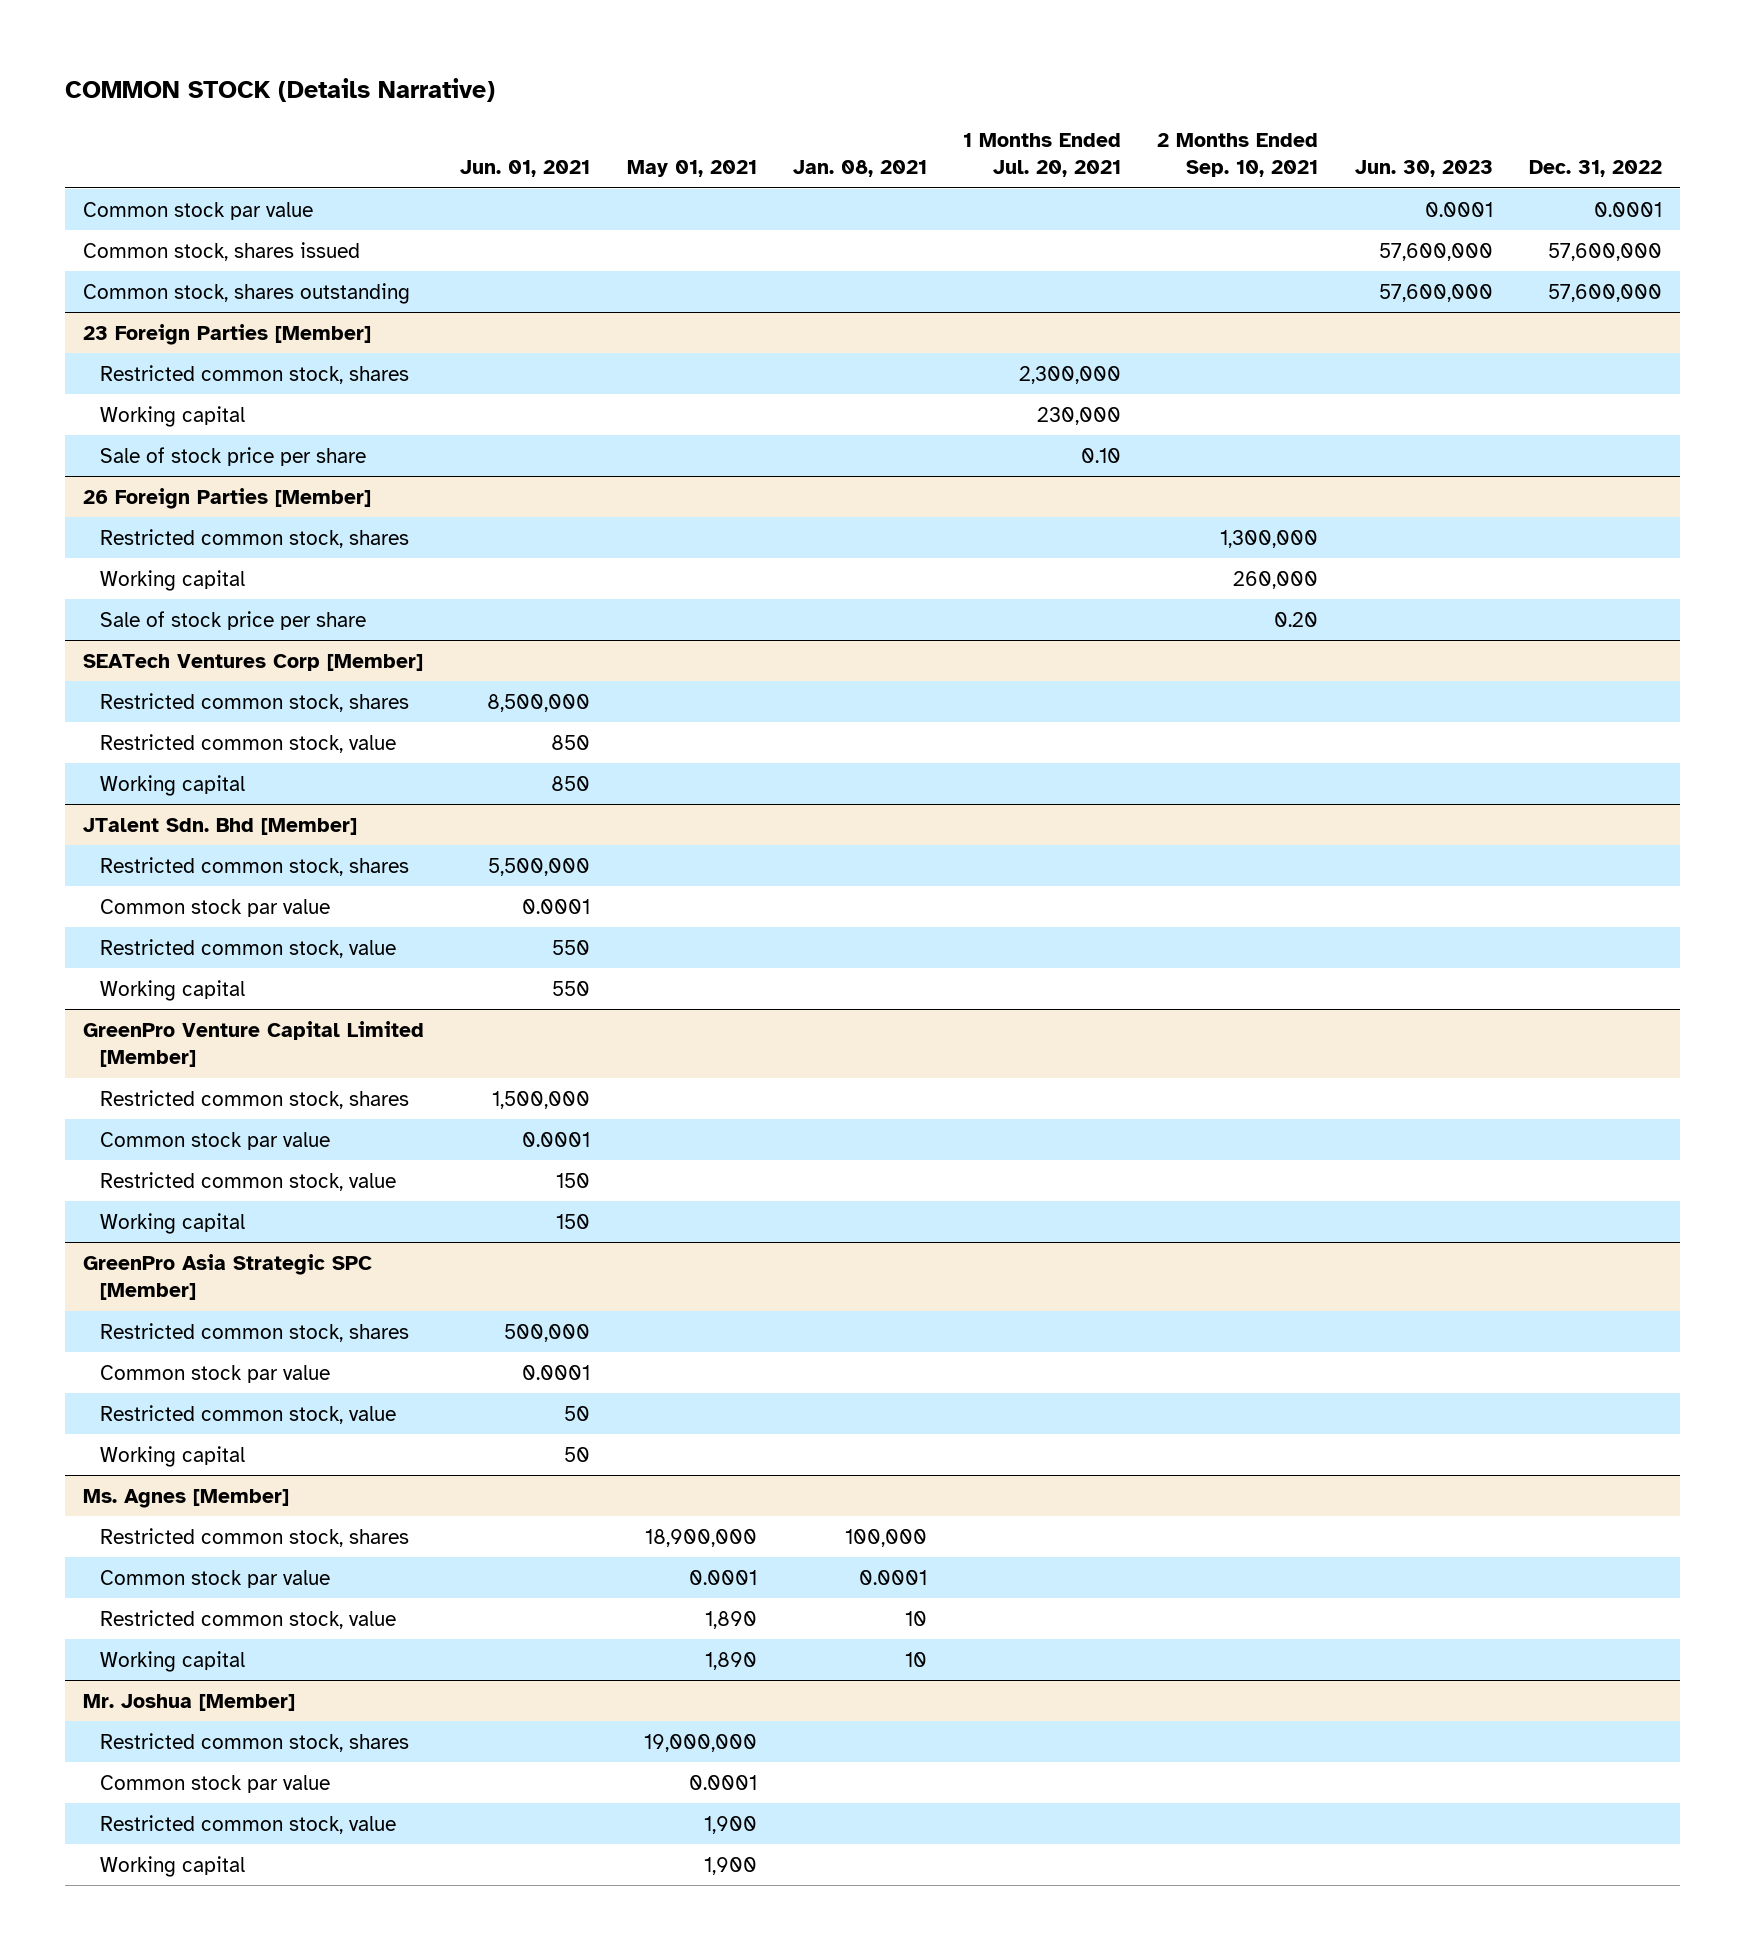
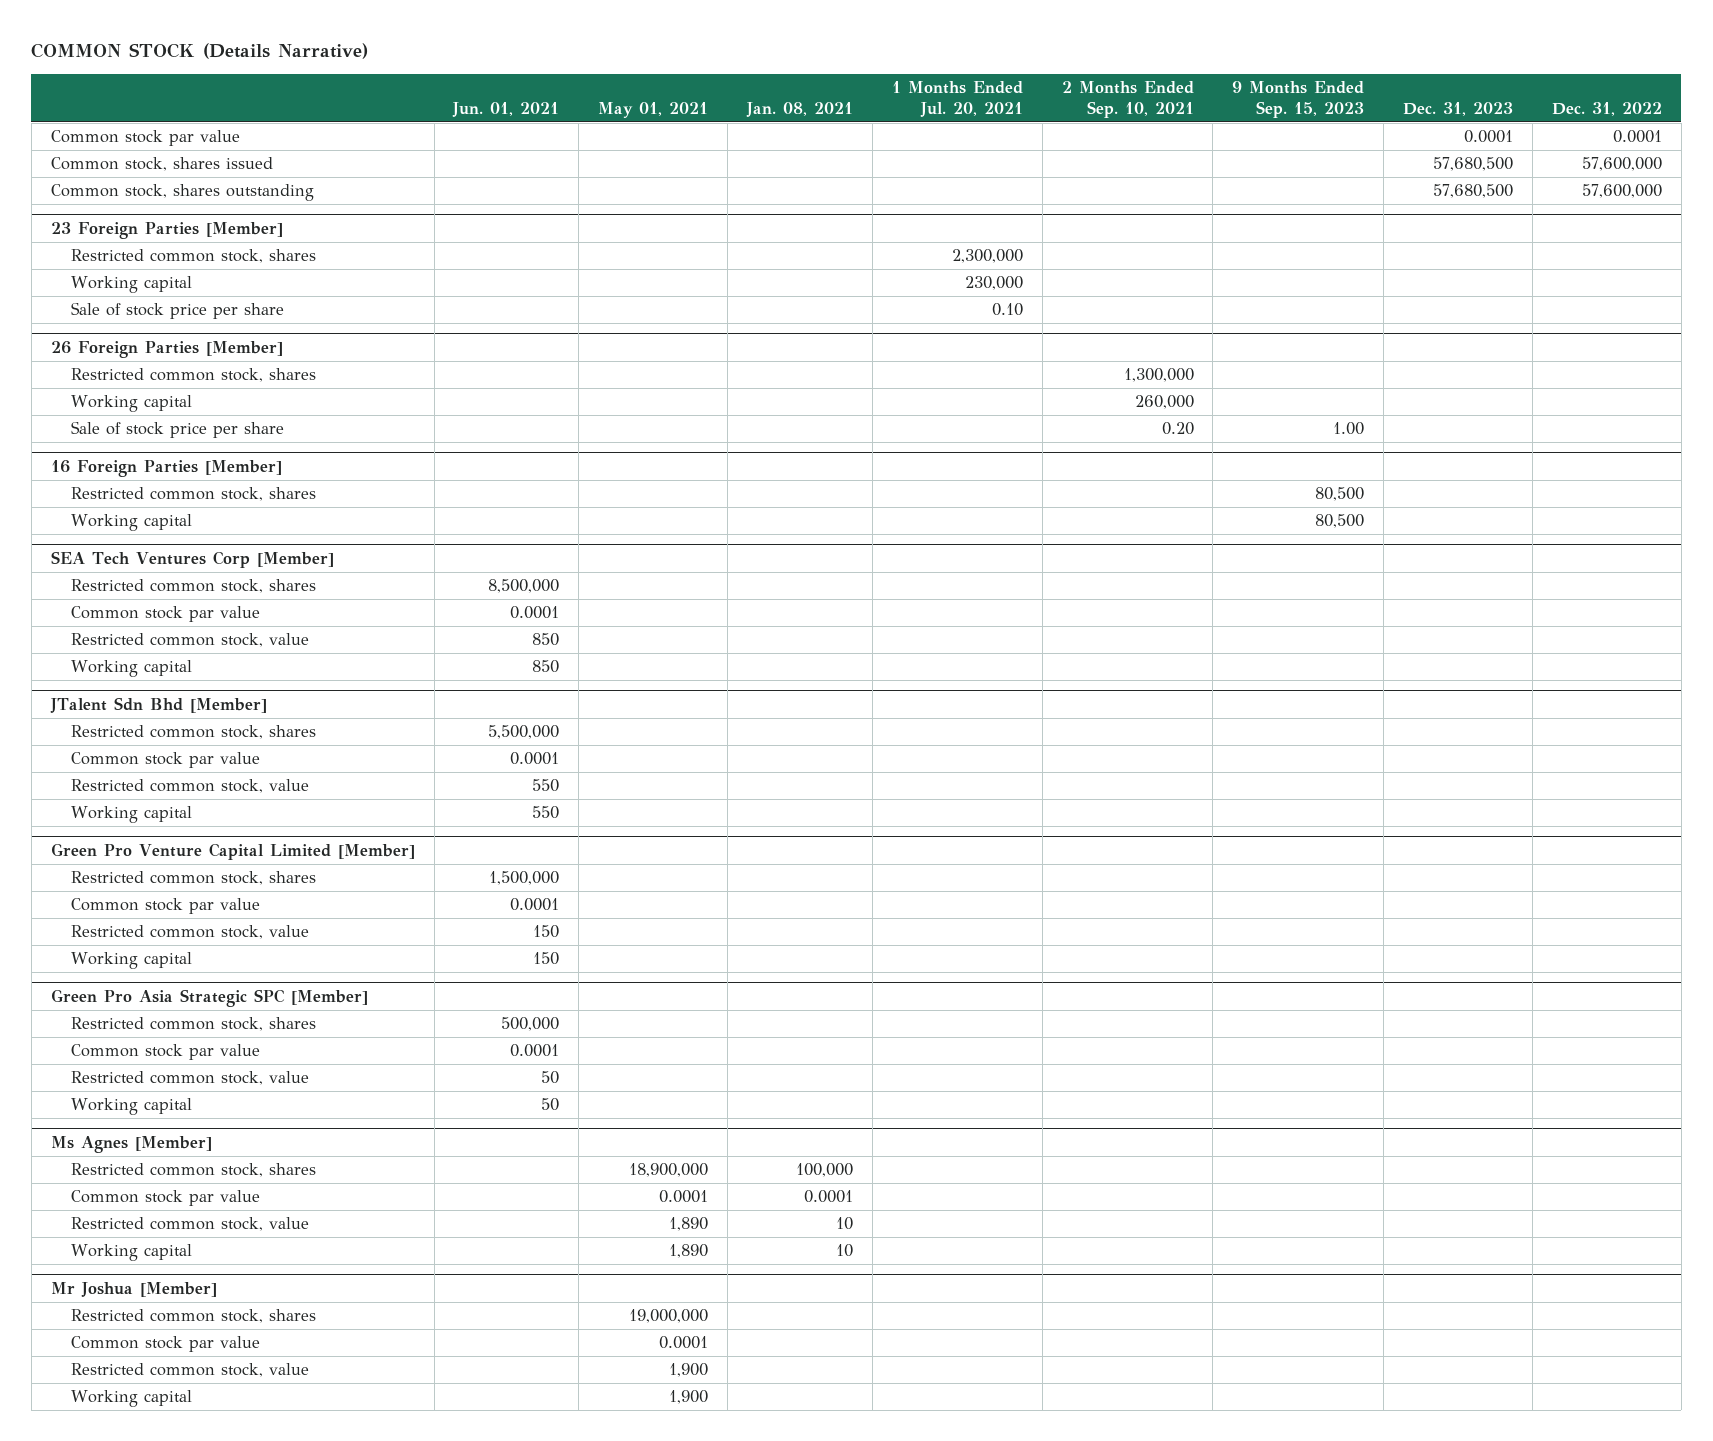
- | Jun. 01, 2021 | May 01, 2021 | Jan. 08, 2021 | 1 Months Ended Jul. 20, 2021 | 2 Months Ended Sep. 10, 2021 | Jun. 30, 2023 | Dec. 31, 2022
+ | Jun. 01, 2021 | May 01, 2021 | Jan. 08, 2021 | 1 Months Ended Jul. 20, 2021 | 2 Months Ended Sep. 10, 2021 | 9 Months Ended Sep. 15, 2023 | Dec. 31, 2023 | Dec. 31, 2022
- SEATech Ventures Corp [Member]
+ 16 Foreign Parties [Member]
+ Restricted common stock, shares | | | | | | 80,500 | |
+ Working capital | | | | | | 80,500 | |
+ SEA Tech Ventures Corp [Member]
+ Common stock par value | 0.0001 | | | | | | |
- JTalent Sdn. Bhd [Member]
+ JTalent Sdn Bhd [Member]
- GreenPro Venture Capital Limited [Member]
+ Green Pro Venture Capital Limited [Member]
- GreenPro Asia Strategic SPC [Member]
+ Green Pro Asia Strategic SPC [Member]
- Ms. Agnes [Member]
+ Ms Agnes [Member]
- Mr. Joshua [Member]
+ Mr Joshua [Member]

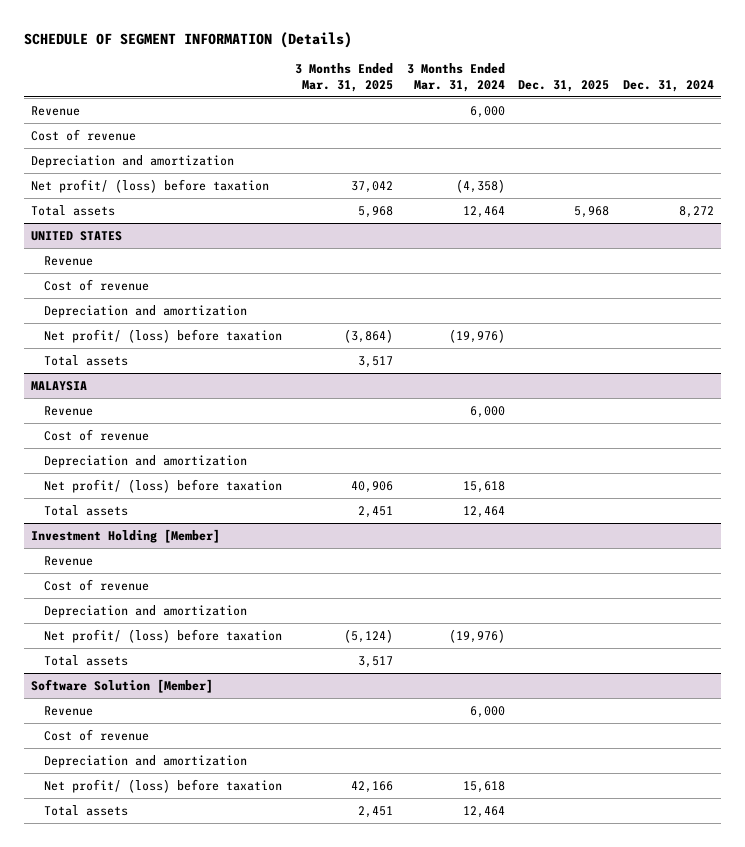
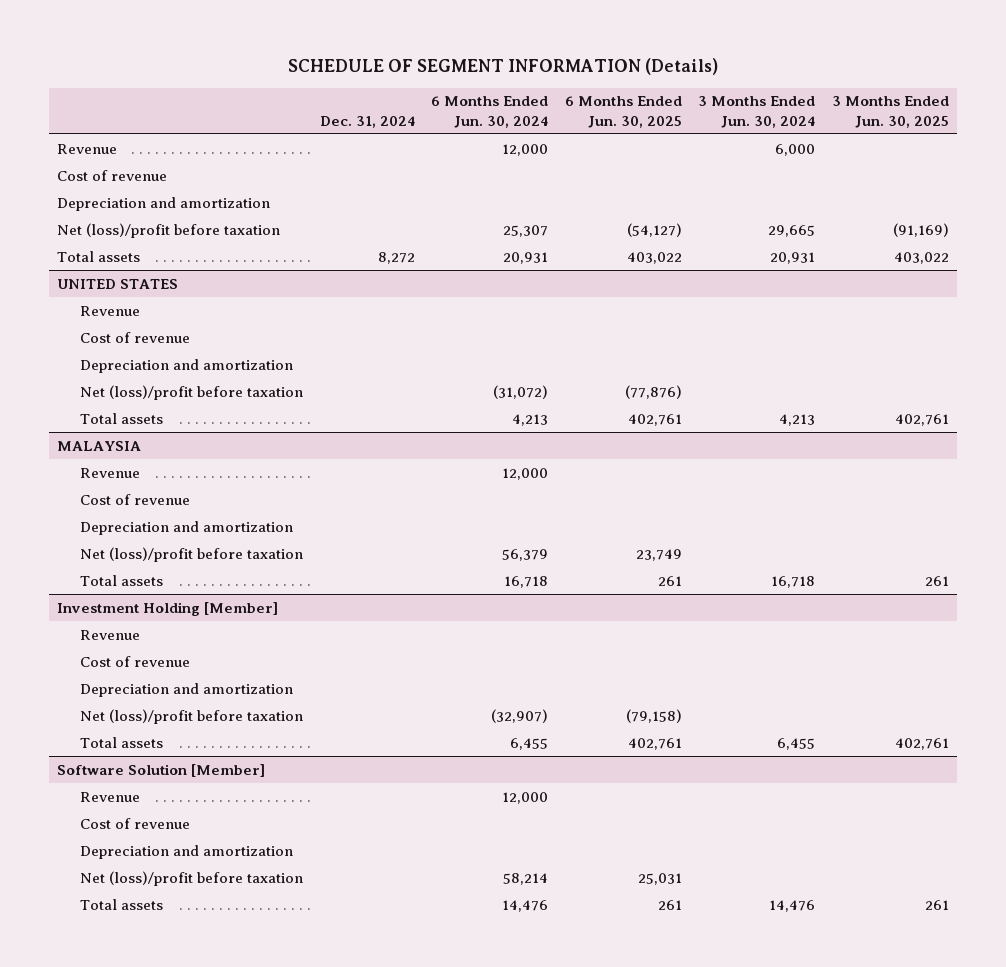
- | 3 Months Ended Mar. 31, 2025 | 3 Months Ended Mar. 31, 2024 | Dec. 31, 2025 | Dec. 31, 2024
+ | Dec. 31, 2024 | 6 Months Ended Jun. 30, 2024 | 6 Months Ended Jun. 30, 2025 | 3 Months Ended Jun. 30, 2024 | 3 Months Ended Jun. 30, 2025
- Net profit/ (loss) before taxation | 37,042 | (4,358) | |
+ Net (loss)/profit before taxation | | 25,307 | (54,127) | 29,665 | (91,169)
@ UNITED STATES
- Net profit/ (loss) before taxation | (3,864) | (19,976) | |
+ Net (loss)/profit before taxation | | (31,072) | (77,876) | |
@ MALAYSIA
- Net profit/ (loss) before taxation | 40,906 | 15,618 | |
+ Net (loss)/profit before taxation | | 56,379 | 23,749 | |
@ Investment Holding [Member]
- Net profit/ (loss) before taxation | (5,124) | (19,976) | |
+ Net (loss)/profit before taxation | | (32,907) | (79,158) | |
@ Software Solution [Member]
- Net profit/ (loss) before taxation | 42,166 | 15,618 | |
+ Net (loss)/profit before taxation | | 58,214 | 25,031 | |

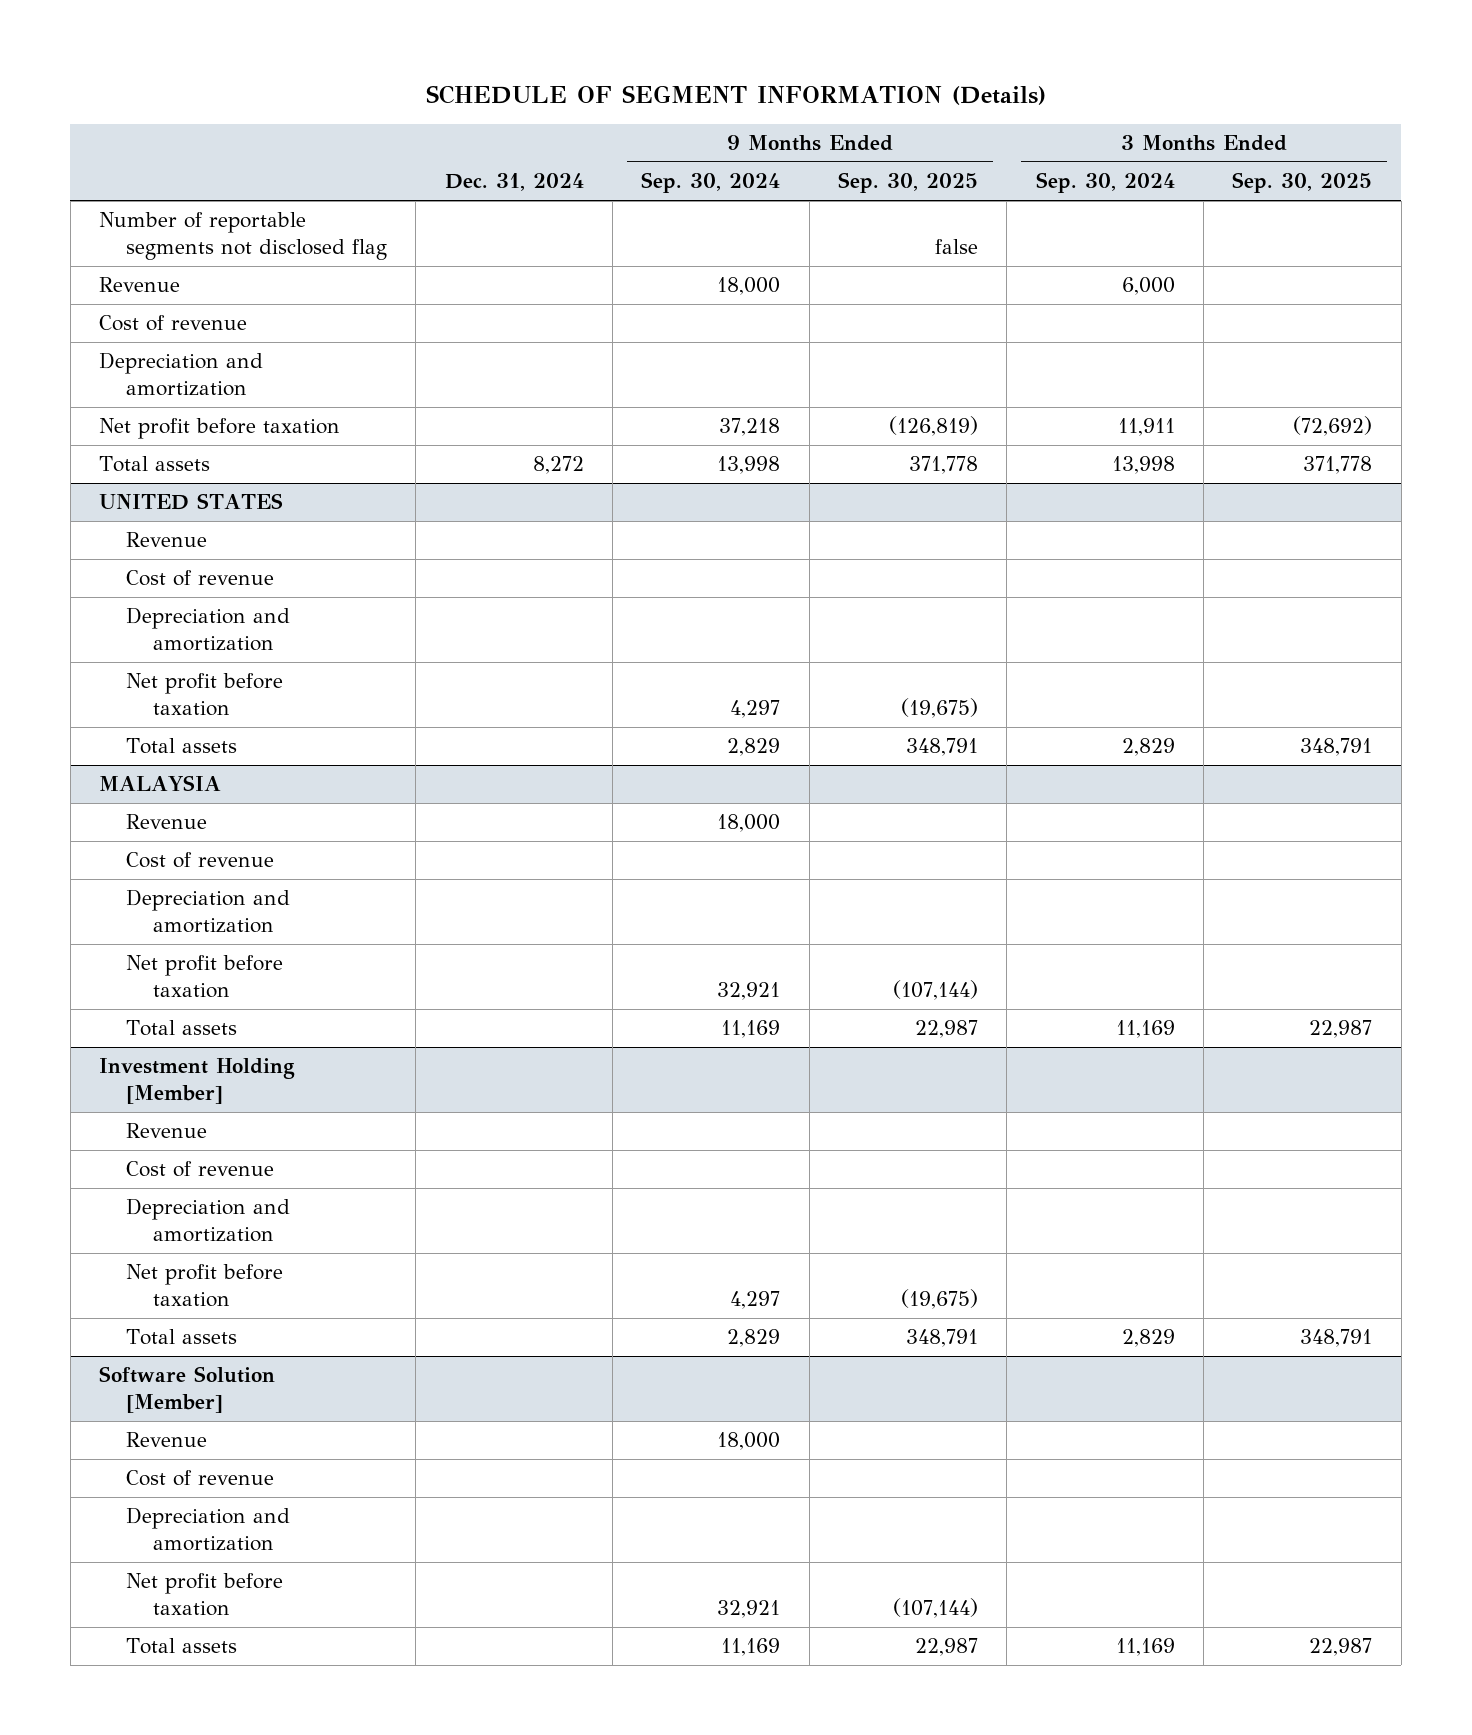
- | Dec. 31, 2024 | 6 Months Ended Jun. 30, 2024 | 6 Months Ended Jun. 30, 2025 | 3 Months Ended Jun. 30, 2024 | 3 Months Ended Jun. 30, 2025
+ | Dec. 31, 2024 | 9 Months Ended Sep. 30, 2024 | 9 Months Ended Sep. 30, 2025 | 3 Months Ended Sep. 30, 2024 | 3 Months Ended Sep. 30, 2025
+ Number of reportable segments not disclosed flag | | | false | |
- Net (loss)/profit before taxation | | 25,307 | (54,127) | 29,665 | (91,169)
+ Net profit before taxation | | 37,218 | (126,819) | 11,911 | (72,692)
@ UNITED STATES
- Net (loss)/profit before taxation | | (31,072) | (77,876) | |
+ Net profit before taxation | | 4,297 | (19,675) | |
@ MALAYSIA
- Net (loss)/profit before taxation | | 56,379 | 23,749 | |
+ Net profit before taxation | | 32,921 | (107,144) | |
@ Investment Holding [Member]
- Net (loss)/profit before taxation | | (32,907) | (79,158) | |
+ Net profit before taxation | | 4,297 | (19,675) | |
@ Software Solution [Member]
- Net (loss)/profit before taxation | | 58,214 | 25,031 | |
+ Net profit before taxation | | 32,921 | (107,144) | |

